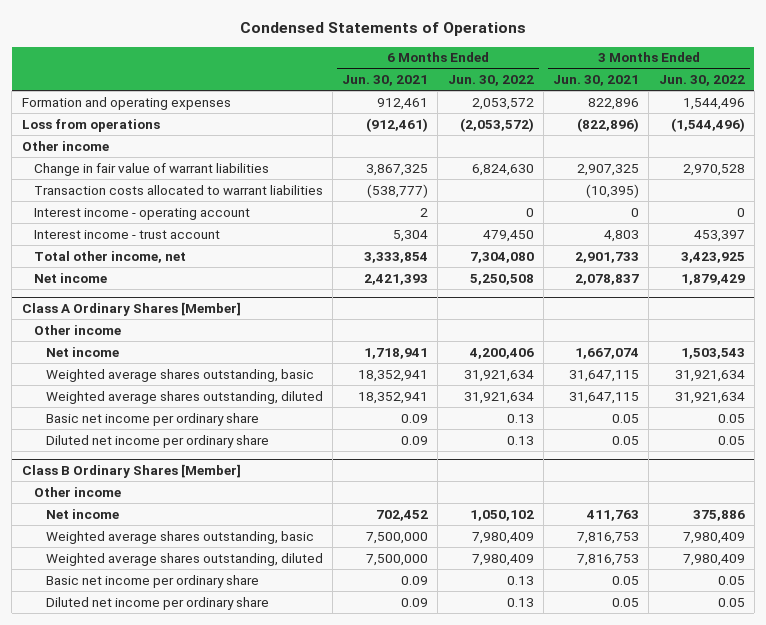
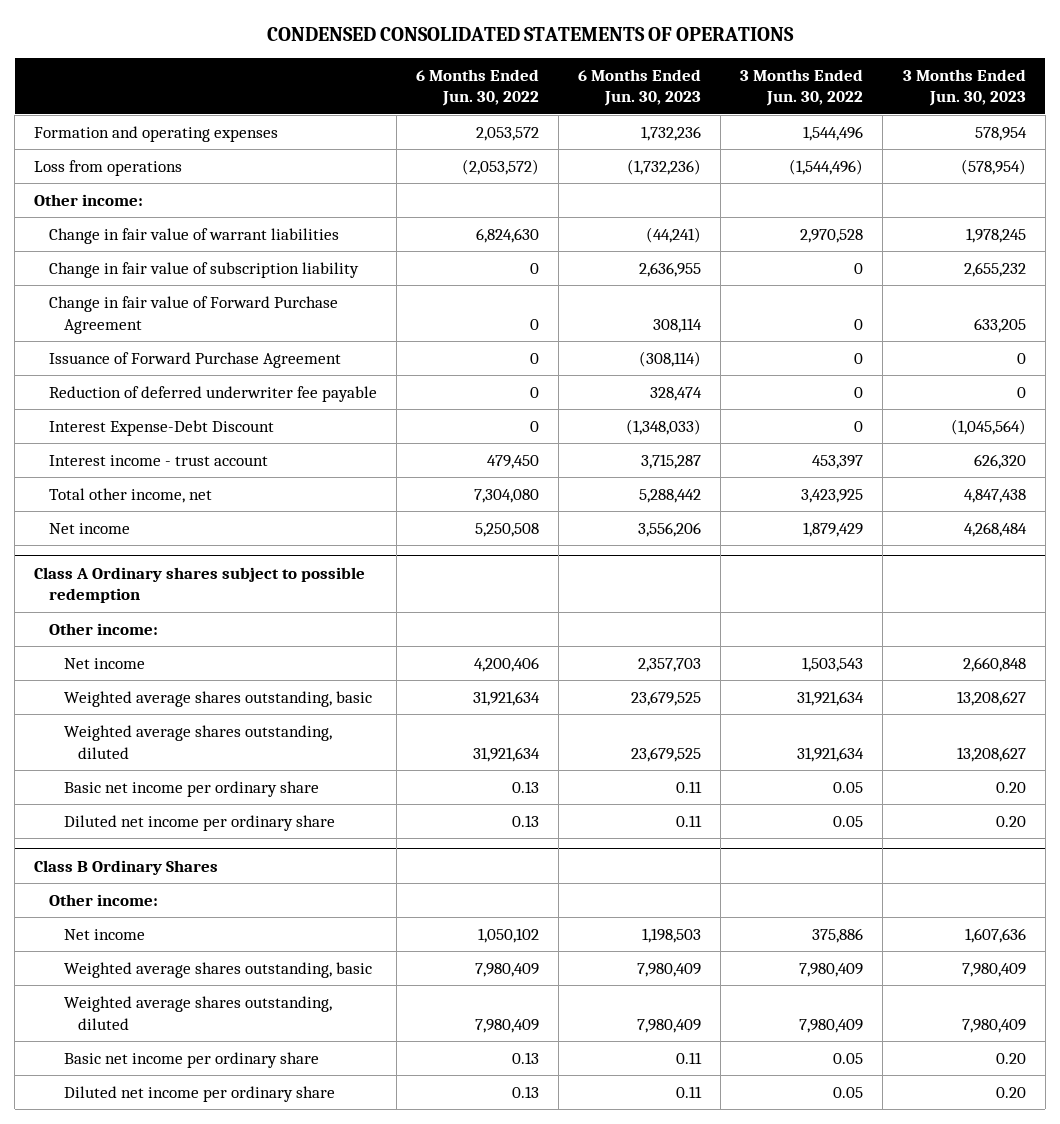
- Condensed Statements of Operations
+ CONDENSED CONSOLIDATED STATEMENTS OF OPERATIONS
- | 6 Months Ended Jun. 30, 2021 | 6 Months Ended Jun. 30, 2022 | 3 Months Ended Jun. 30, 2021 | 3 Months Ended Jun. 30, 2022
+ | 6 Months Ended Jun. 30, 2022 | 6 Months Ended Jun. 30, 2023 | 3 Months Ended Jun. 30, 2022 | 3 Months Ended Jun. 30, 2023
- Other income
+ Other income:
- Transaction costs allocated to warrant liabilities | (538,777) | | (10,395) |
- Interest income - operating account | 2 | 0 | 0 | 0
+ Change in fair value of subscription liability | 0 | 2,636,955 | 0 | 2,655,232
+ Change in fair value of Forward Purchase Agreement | 0 | 308,114 | 0 | 633,205
+ Issuance of Forward Purchase Agreement | 0 | (308,114) | 0 | 0
+ Reduction of deferred underwriter fee payable | 0 | 328,474 | 0 | 0
+ Interest Expense-Debt Discount | 0 | (1,348,033) | 0 | (1,045,564)
- Class A Ordinary Shares [Member]
- Other income
+ Class A Ordinary shares subject to possible redemption
+ Other income:
- Class B Ordinary Shares [Member]
- Other income
+ Class B Ordinary Shares
+ Other income:

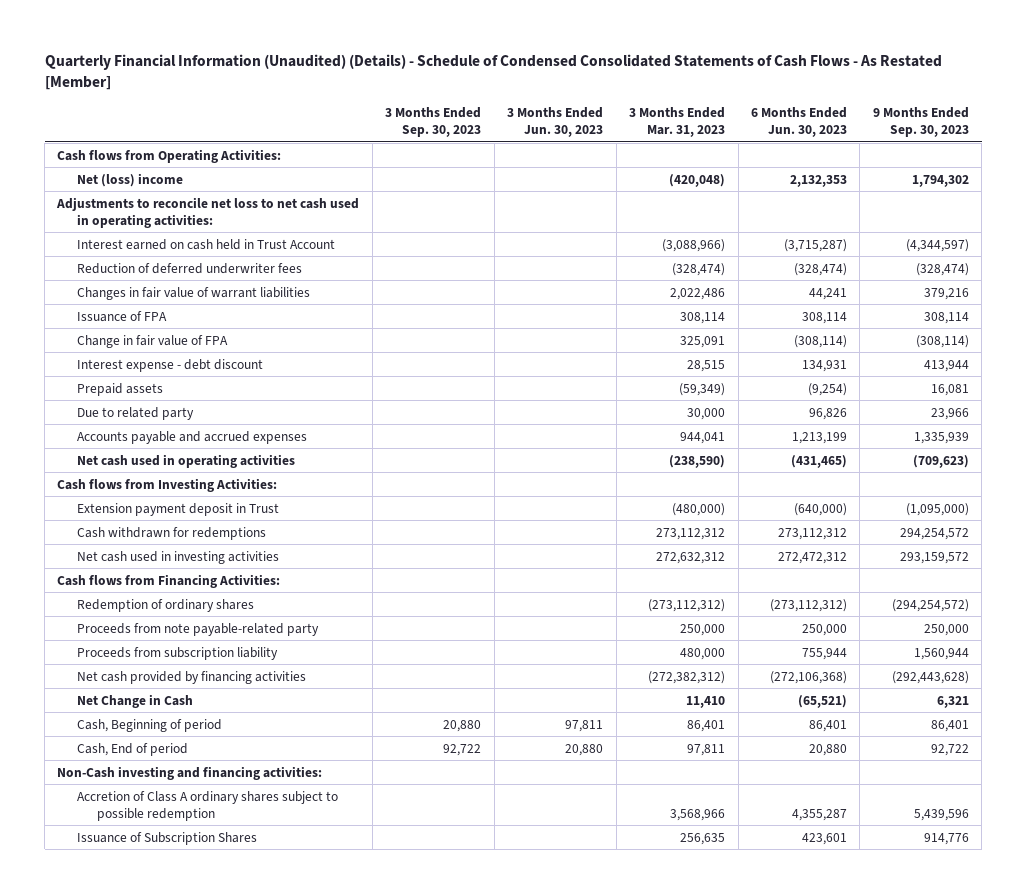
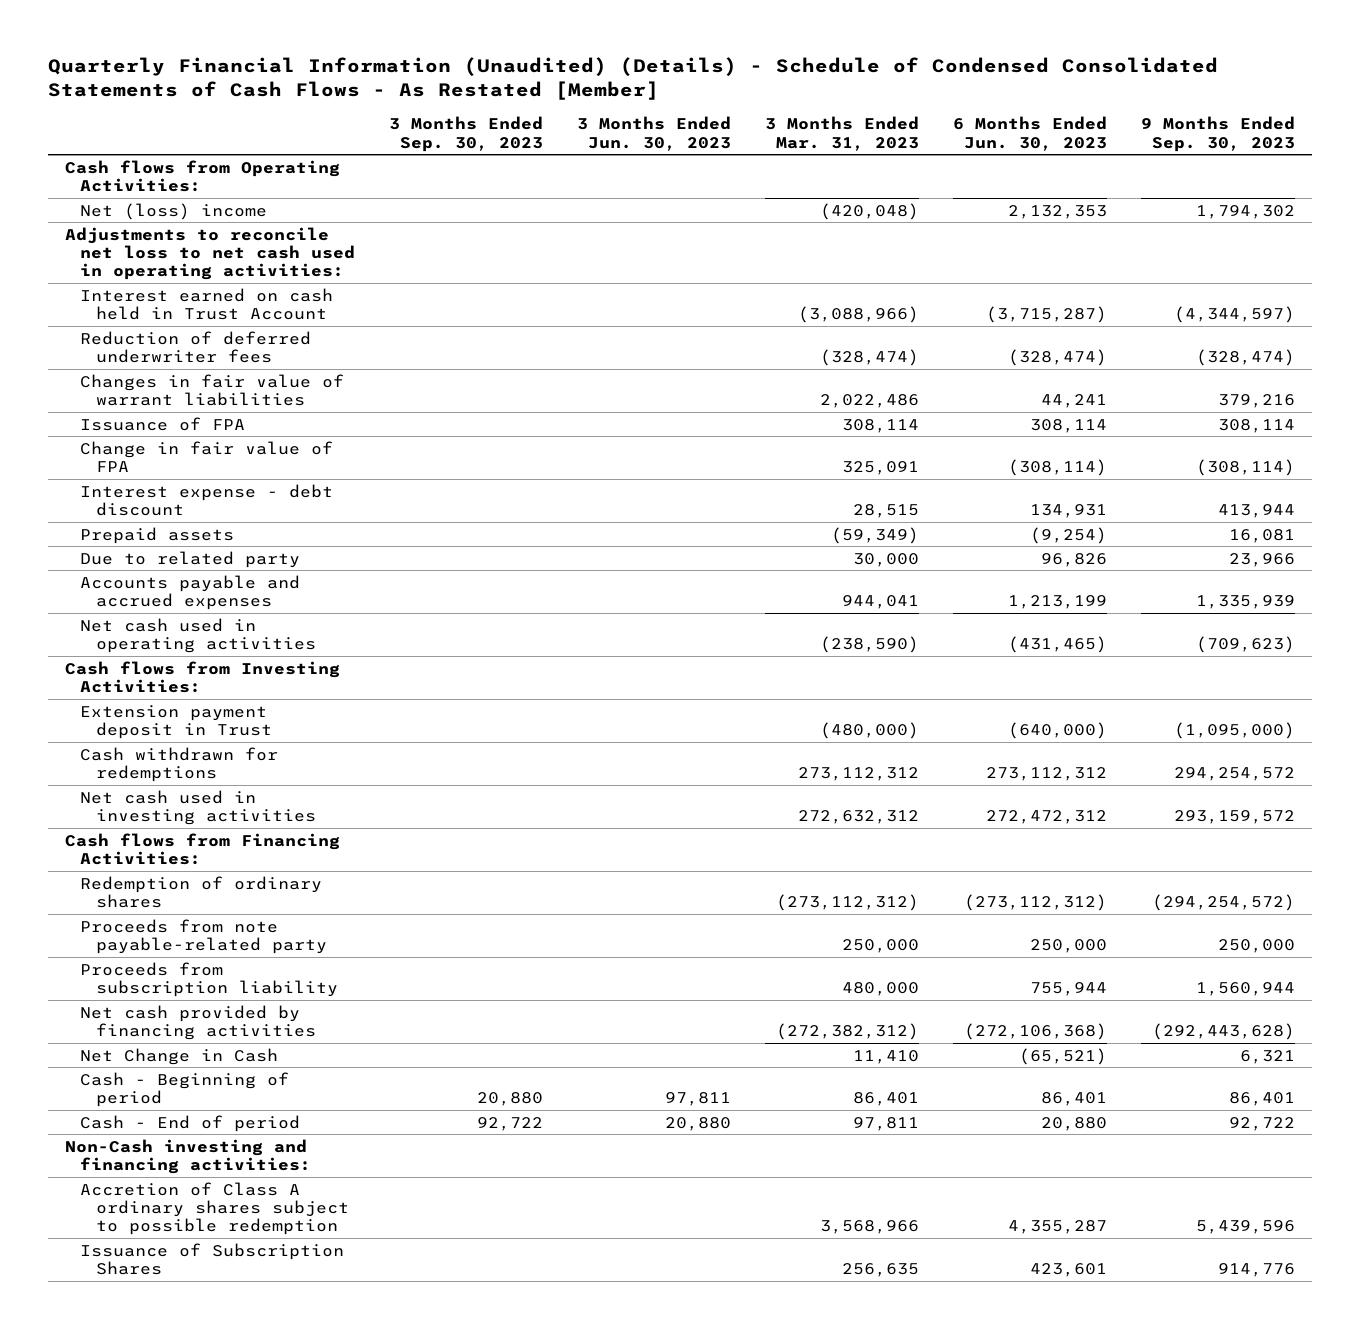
- Cash, Beginning of period | 20,880 | 97,811 | 86,401 | 86,401 | 86,401
- Cash, End of period | 92,722 | 20,880 | 97,811 | 20,880 | 92,722
+ Cash - Beginning of period | 20,880 | 97,811 | 86,401 | 86,401 | 86,401
+ Cash - End of period | 92,722 | 20,880 | 97,811 | 20,880 | 92,722

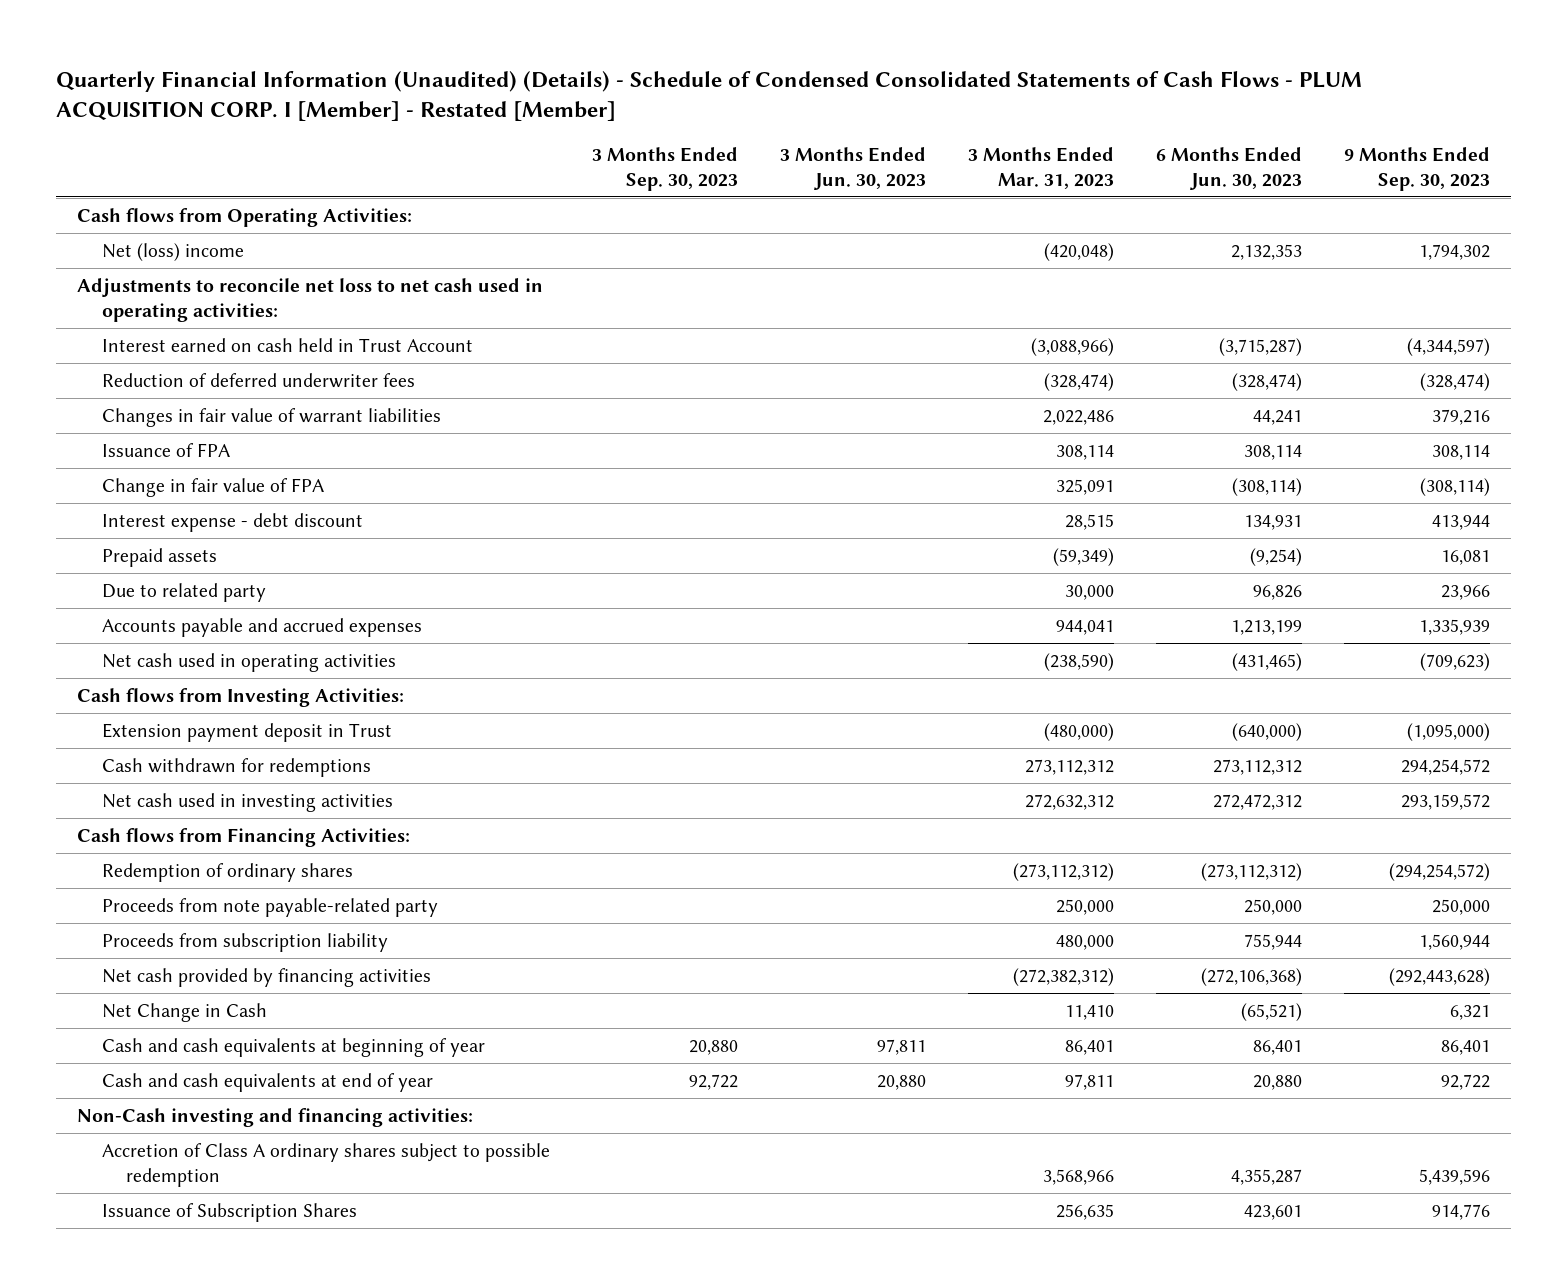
- Quarterly Financial Information (Unaudited) (Details) - Schedule of Condensed Consolidated Statements of Cash Flows - As Restated [Member]
+ Quarterly Financial Information (Unaudited) (Details) - Schedule of Condensed Consolidated Statements of Cash Flows - PLUM ACQUISITION CORP. I [Member] - Restated [Member]
- Cash - Beginning of period | 20,880 | 97,811 | 86,401 | 86,401 | 86,401
- Cash - End of period | 92,722 | 20,880 | 97,811 | 20,880 | 92,722
+ Cash and cash equivalents at beginning of year | 20,880 | 97,811 | 86,401 | 86,401 | 86,401
+ Cash and cash equivalents at end of year | 92,722 | 20,880 | 97,811 | 20,880 | 92,722

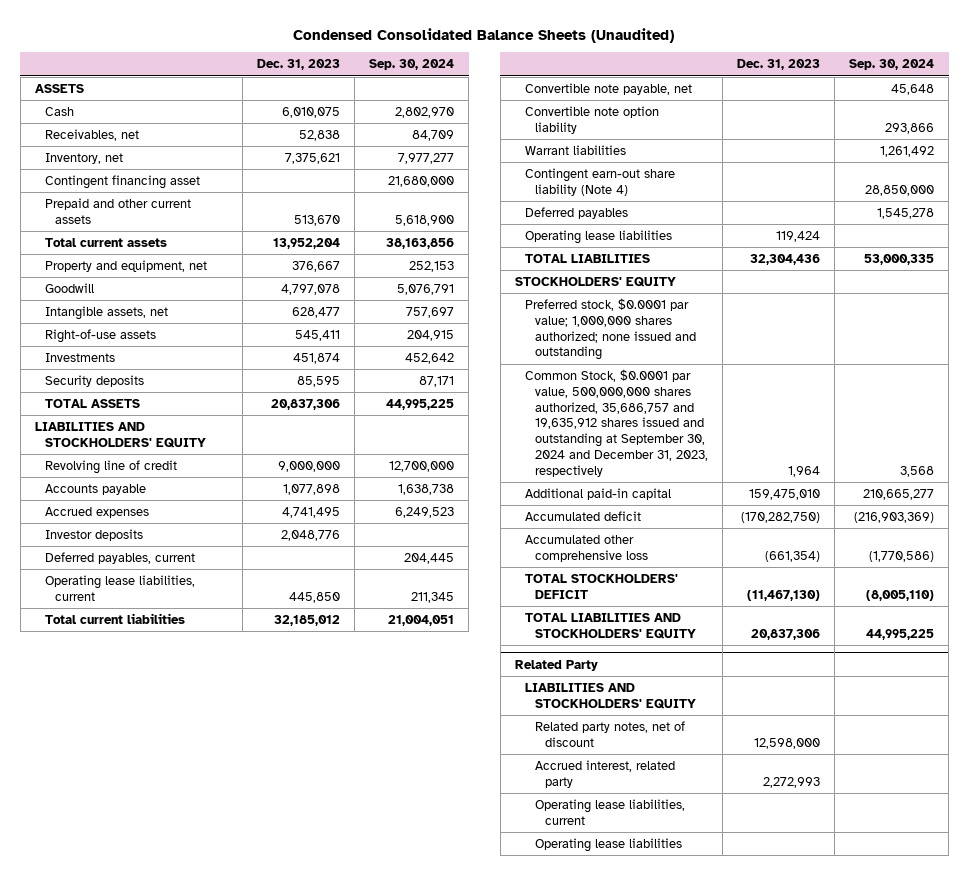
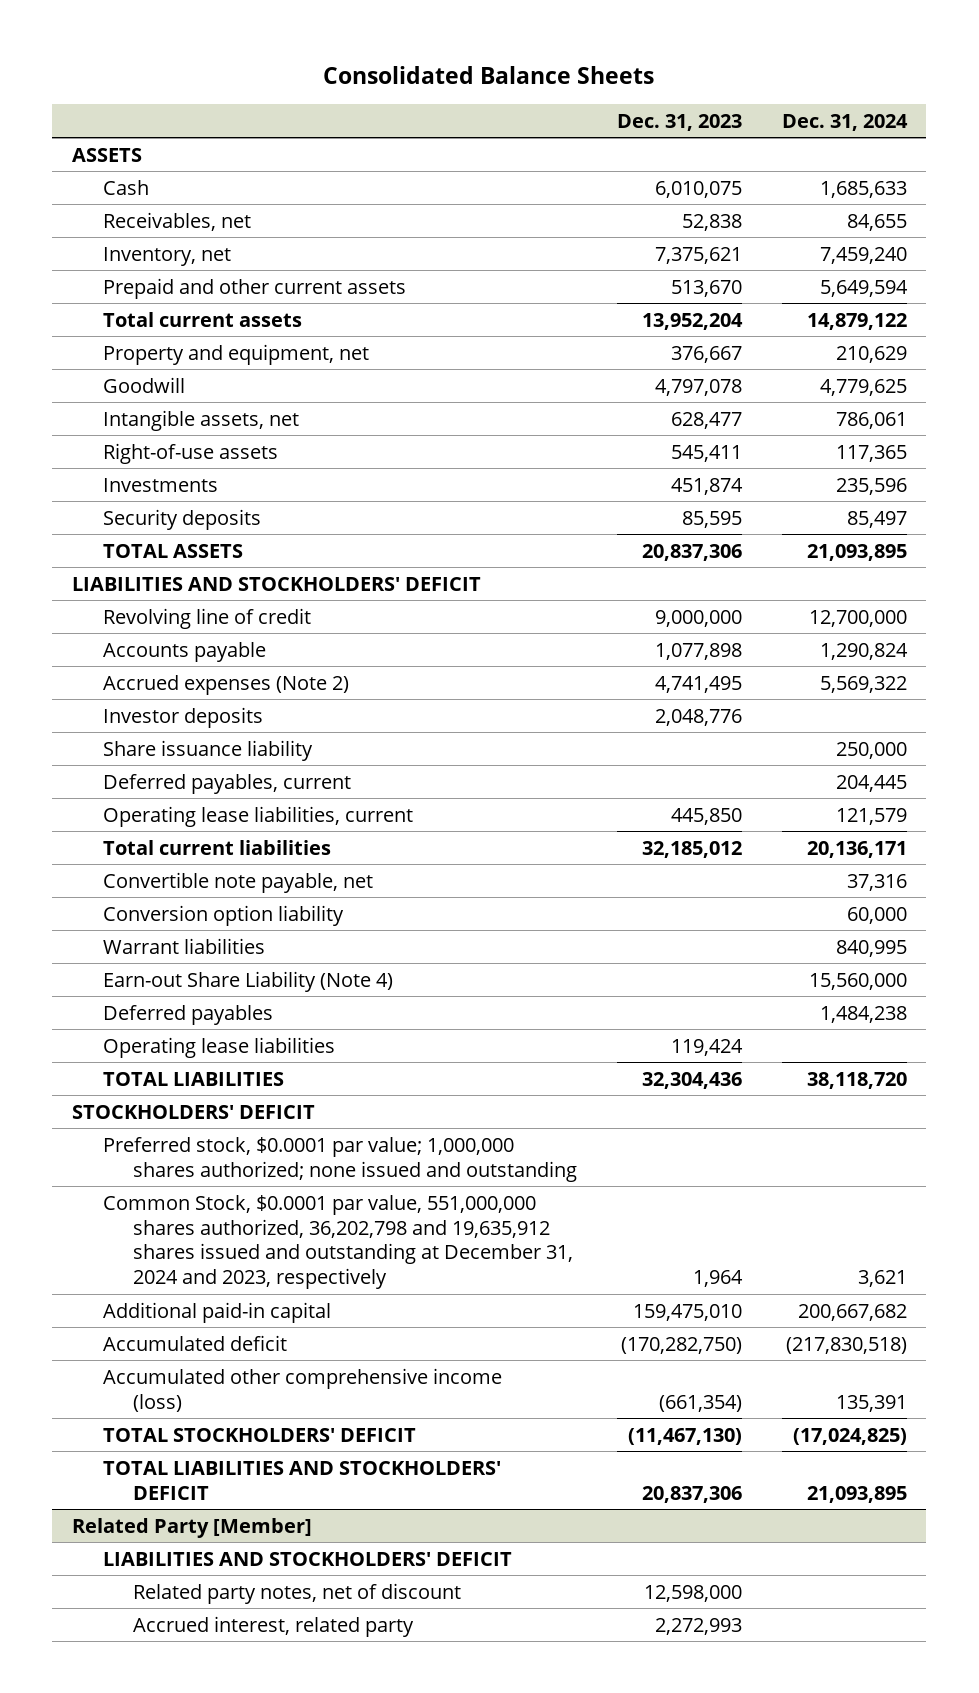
- Condensed Consolidated Balance Sheets (Unaudited)
+ Consolidated Balance Sheets
- | Dec. 31, 2023 | Sep. 30, 2024
+ | Dec. 31, 2023 | Dec. 31, 2024
- Contingent financing asset | | 21,680,000
- LIABILITIES AND STOCKHOLDERS' EQUITY
+ LIABILITIES AND STOCKHOLDERS' DEFICIT
- Accrued expenses | 4,741,495 | 6,249,523
+ Accrued expenses (Note 2) | 4,741,495 | 5,569,322
+ Share issuance liability | | 250,000
- Convertible note option liability | | 293,866
+ Conversion option liability | | 60,000
- Contingent earn-out share liability (Note 4) | | 28,850,000
+ Earn-out Share Liability (Note 4) | | 15,560,000
- STOCKHOLDERS' EQUITY
+ STOCKHOLDERS' DEFICIT
- Common Stock, $0.0001 par value, 500,000,000 shares authorized, 35,686,757 and 19,635,912 shares issued and outstanding at September 30, 2024 and December 31, 2023, respectively | 1,964 | 3,568
+ Common Stock, $0.0001 par value, 551,000,000 shares authorized, 36,202,798 and 19,635,912 shares issued and outstanding at December 31, 2024 and 2023, respectively | 1,964 | 3,621
- Accumulated other comprehensive loss | (661,354) | (1,770,586)
+ Accumulated other comprehensive income (loss) | (661,354) | 135,391
- TOTAL LIABILITIES AND STOCKHOLDERS' EQUITY | 20,837,306 | 44,995,225
- Related Party
- LIABILITIES AND STOCKHOLDERS' EQUITY
+ TOTAL LIABILITIES AND STOCKHOLDERS' DEFICIT | 20,837,306 | 21,093,895
+ Related Party [Member]
+ LIABILITIES AND STOCKHOLDERS' DEFICIT
- Operating lease liabilities, current
- Operating lease liabilities

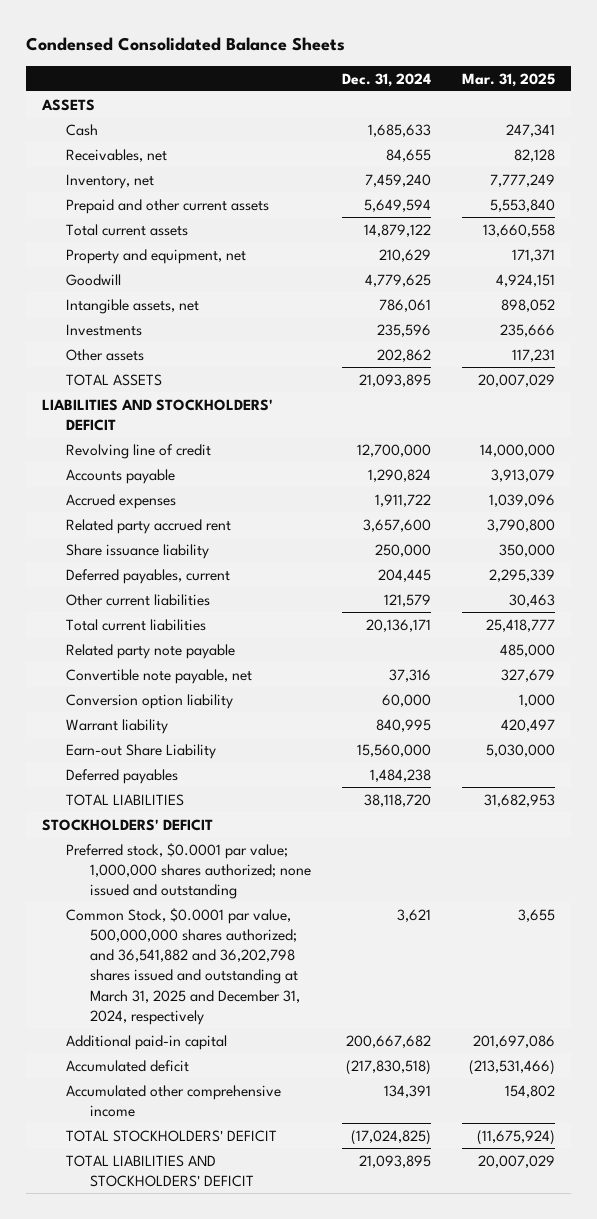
- Consolidated Balance Sheets
+ Condensed Consolidated Balance Sheets
- | Dec. 31, 2023 | Dec. 31, 2024
+ | Dec. 31, 2024 | Mar. 31, 2025
- Right-of-use assets | 545,411 | 117,365
- Security deposits | 85,595 | 85,497
+ Other assets | 202,862 | 117,231
- Accrued expenses (Note 2) | 4,741,495 | 5,569,322
- Investor deposits | 2,048,776 |
+ Accrued expenses | 1,911,722 | 1,039,096
+ Related party accrued rent | 3,657,600 | 3,790,800
- Operating lease liabilities, current | 445,850 | 121,579
+ Other current liabilities | 121,579 | 30,463
+ Related party note payable | | 485,000
- Warrant liabilities | | 840,995
- Earn-out Share Liability (Note 4) | | 15,560,000
+ Warrant liability | 840,995 | 420,497
+ Earn-out Share Liability | 15,560,000 | 5,030,000
- Operating lease liabilities | 119,424 |
- Common Stock, $0.0001 par value, 551,000,000 shares authorized, 36,202,798 and 19,635,912 shares issued and outstanding at December 31, 2024 and 2023, respectively | 1,964 | 3,621
+ Common Stock, $0.0001 par value, 500,000,000 shares authorized; and 36,541,882 and 36,202,798 shares issued and outstanding at March 31, 2025 and December 31, 2024, respectively | 3,621 | 3,655
- Accumulated other comprehensive income (loss) | (661,354) | 135,391
+ Accumulated other comprehensive income | 134,391 | 154,802
- Related Party [Member]
- LIABILITIES AND STOCKHOLDERS' DEFICIT
- Related party notes, net of discount | 12,598,000 |
- Accrued interest, related party | 2,272,993 |

